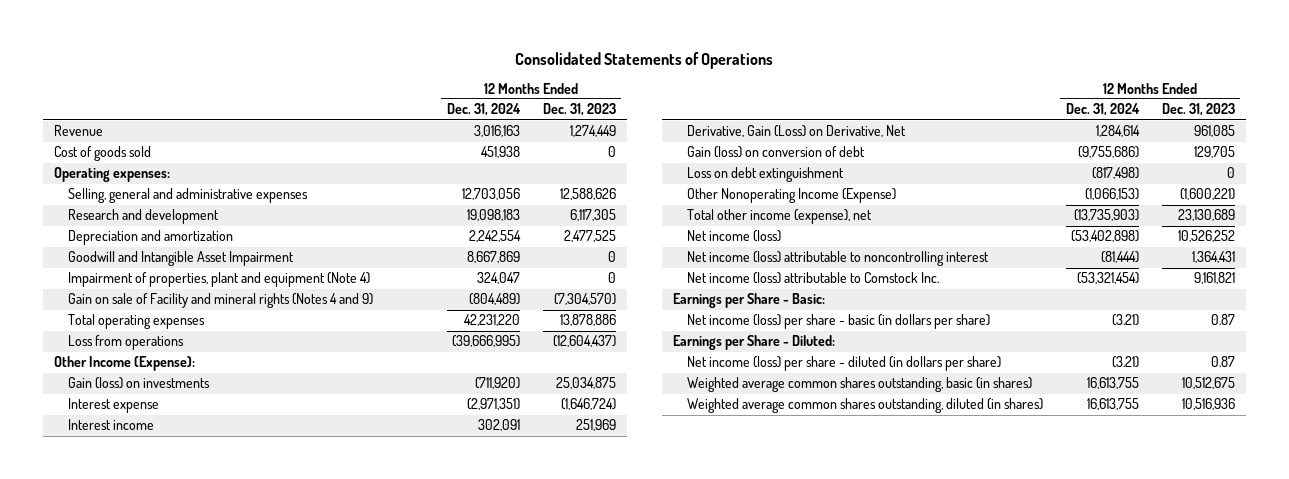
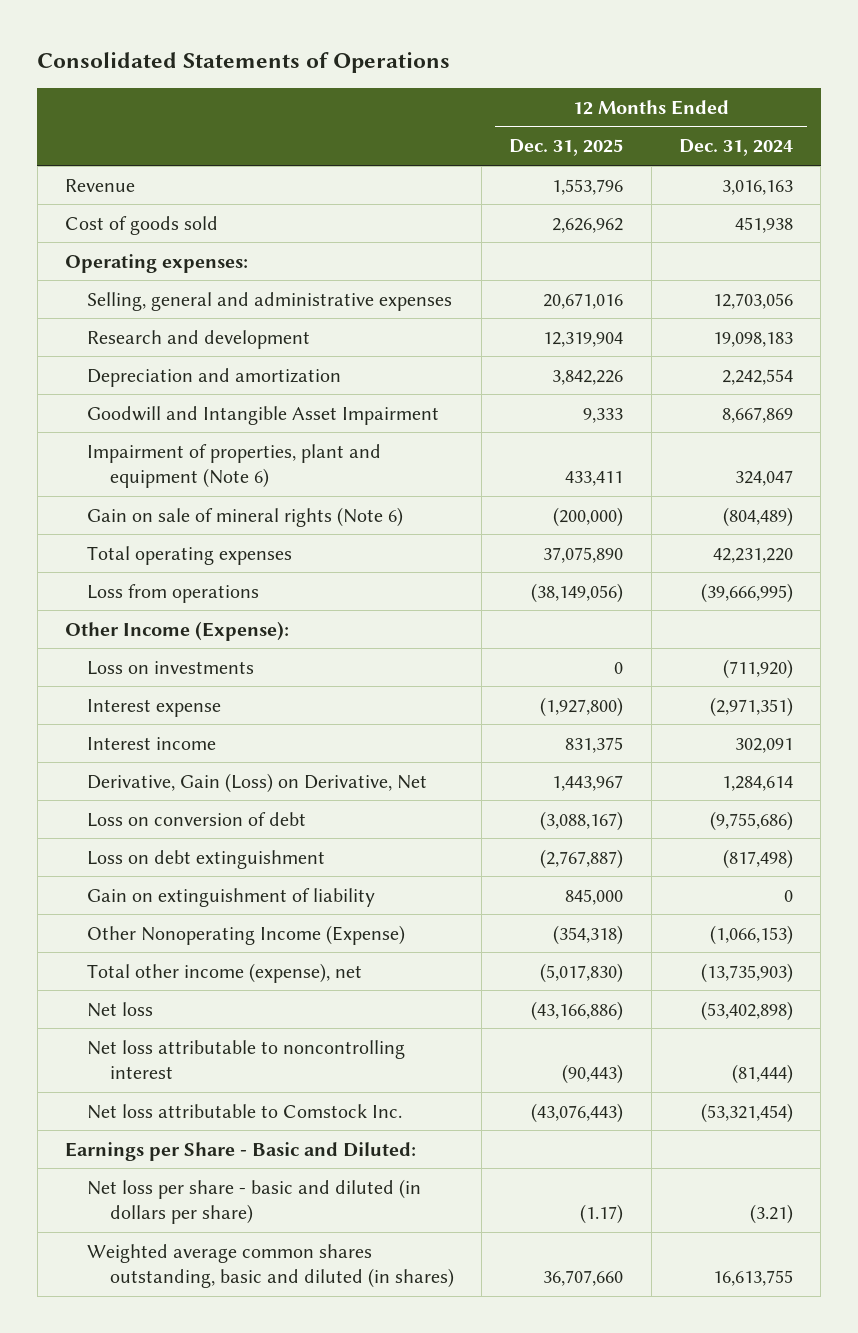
- | 12 Months Ended Dec. 31, 2024 | 12 Months Ended Dec. 31, 2023
+ | 12 Months Ended Dec. 31, 2025 | 12 Months Ended Dec. 31, 2024
- Impairment of properties, plant and equipment (Note 4) | 324,047 | 0
- Gain on sale of Facility and mineral rights (Notes 4 and 9) | (804,489) | (7,304,570)
+ Impairment of properties, plant and equipment (Note 6) | 433,411 | 324,047
+ Gain on sale of mineral rights (Note 6) | (200,000) | (804,489)
- Gain (loss) on investments | (711,920) | 25,034,875
+ Loss on investments | 0 | (711,920)
- Gain (loss) on conversion of debt | (9,755,686) | 129,705
+ Loss on conversion of debt | (3,088,167) | (9,755,686)
+ Gain on extinguishment of liability | 845,000 | 0
- Net income (loss) | (53,402,898) | 10,526,252
- Net income (loss) attributable to noncontrolling interest | (81,444) | 1,364,431
- Net income (loss) attributable to Comstock Inc. | (53,321,454) | 9,161,821
- Earnings per Share - Basic:
- Net income (loss) per share - basic (in dollars per share) | (3.21) | 0.87
- Earnings per Share - Diluted:
- Net income (loss) per share - diluted (in dollars per share) | (3.21) | 0.87
- Weighted average common shares outstanding, basic (in shares) | 16,613,755 | 10,512,675
- Weighted average common shares outstanding, diluted (in shares) | 16,613,755 | 10,516,936
+ Net loss | (43,166,886) | (53,402,898)
+ Net loss attributable to noncontrolling interest | (90,443) | (81,444)
+ Net loss attributable to Comstock Inc. | (43,076,443) | (53,321,454)
+ Earnings per Share - Basic and Diluted:
+ Net loss per share - basic and diluted (in dollars per share) | (1.17) | (3.21)
+ Weighted average common shares outstanding, basic and diluted (in shares) | 36,707,660 | 16,613,755

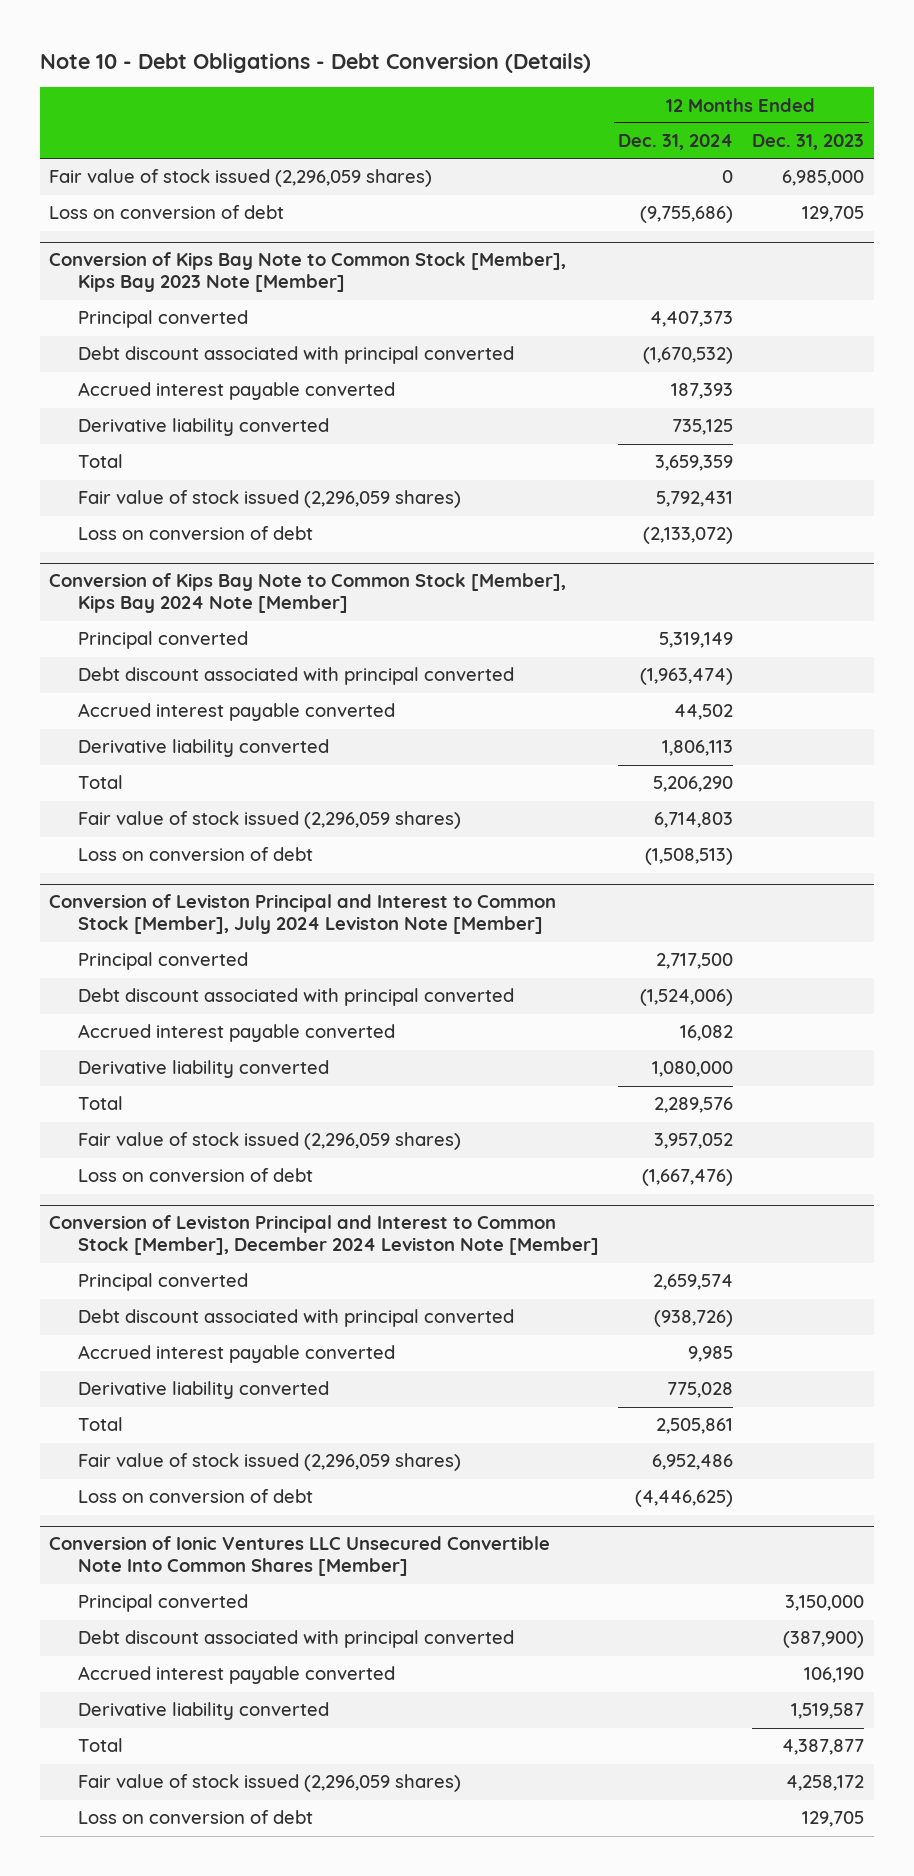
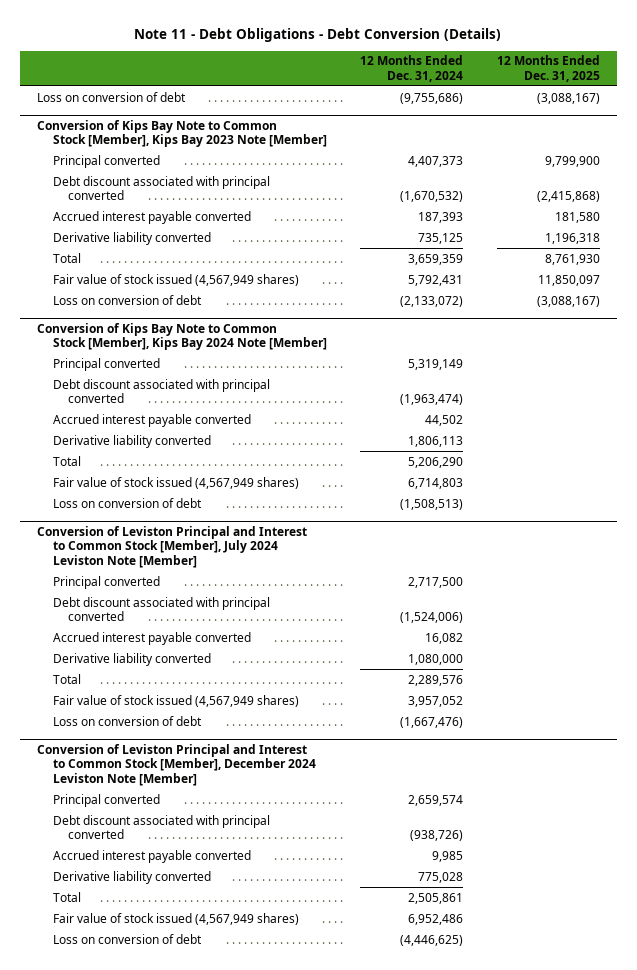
- Note 10 - Debt Obligations - Debt Conversion (Details)
+ Note 11 - Debt Obligations - Debt Conversion (Details)
- | 12 Months Ended Dec. 31, 2024 | 12 Months Ended Dec. 31, 2023
+ | 12 Months Ended Dec. 31, 2024 | 12 Months Ended Dec. 31, 2025
- Fair value of stock issued (2,296,059 shares) | 0 | 6,985,000
@ Conversion of Kips Bay Note to Common Stock [Member], Kips Bay 2023 Note [Member]
- Fair value of stock issued (2,296,059 shares) | 5,792,431 |
+ Fair value of stock issued (4,567,949 shares) | 5,792,431 | 11,850,097
@ Conversion of Kips Bay Note to Common Stock [Member], Kips Bay 2024 Note [Member]
- Fair value of stock issued (2,296,059 shares) | 6,714,803 |
+ Fair value of stock issued (4,567,949 shares) | 6,714,803 |
@ Conversion of Leviston Principal and Interest to Common Stock [Member], July 2024 Leviston Note [Member]
- Fair value of stock issued (2,296,059 shares) | 3,957,052 |
+ Fair value of stock issued (4,567,949 shares) | 3,957,052 |
@ Conversion of Leviston Principal and Interest to Common Stock [Member], December 2024 Leviston Note [Member]
- Fair value of stock issued (2,296,059 shares) | 6,952,486 |
+ Fair value of stock issued (4,567,949 shares) | 6,952,486 |
- Conversion of Ionic Ventures LLC Unsecured Convertible Note Into Common Shares [Member]
- Principal converted | | 3,150,000
- Debt discount associated with principal converted | | (387,900)
- Accrued interest payable converted | | 106,190
- Derivative liability converted | | 1,519,587
- Total | | 4,387,877
- Fair value of stock issued (2,296,059 shares) | | 4,258,172
- Loss on conversion of debt | | 129,705

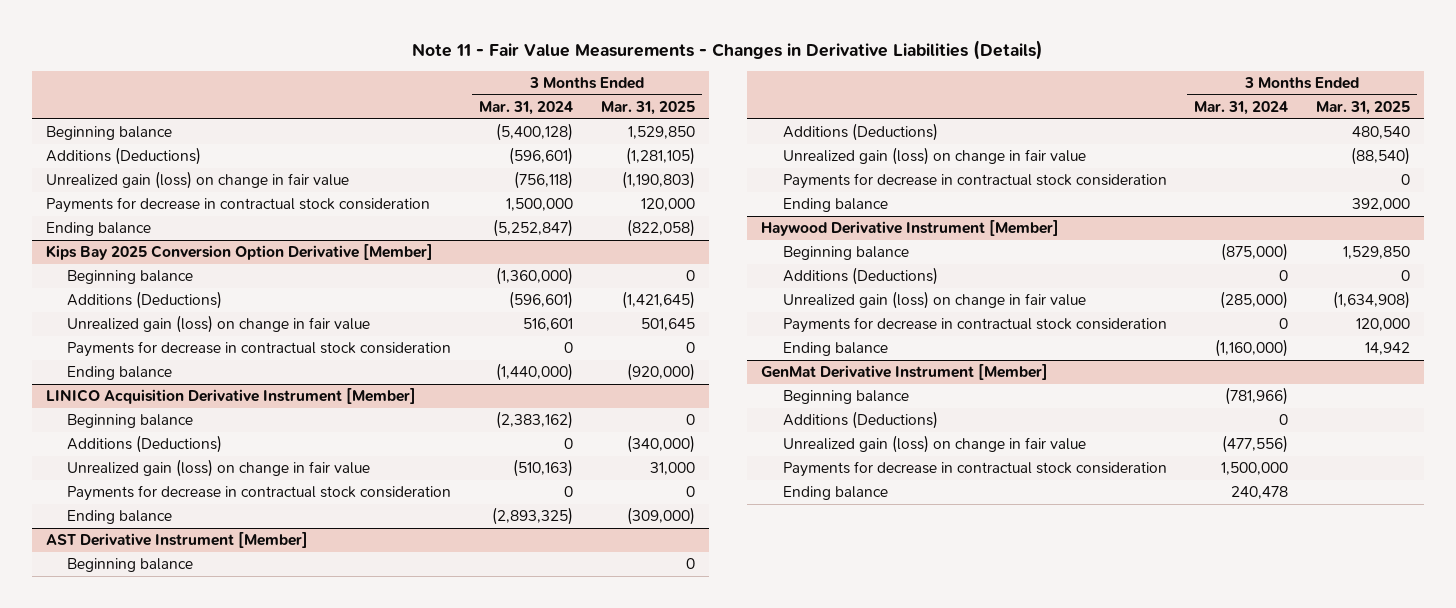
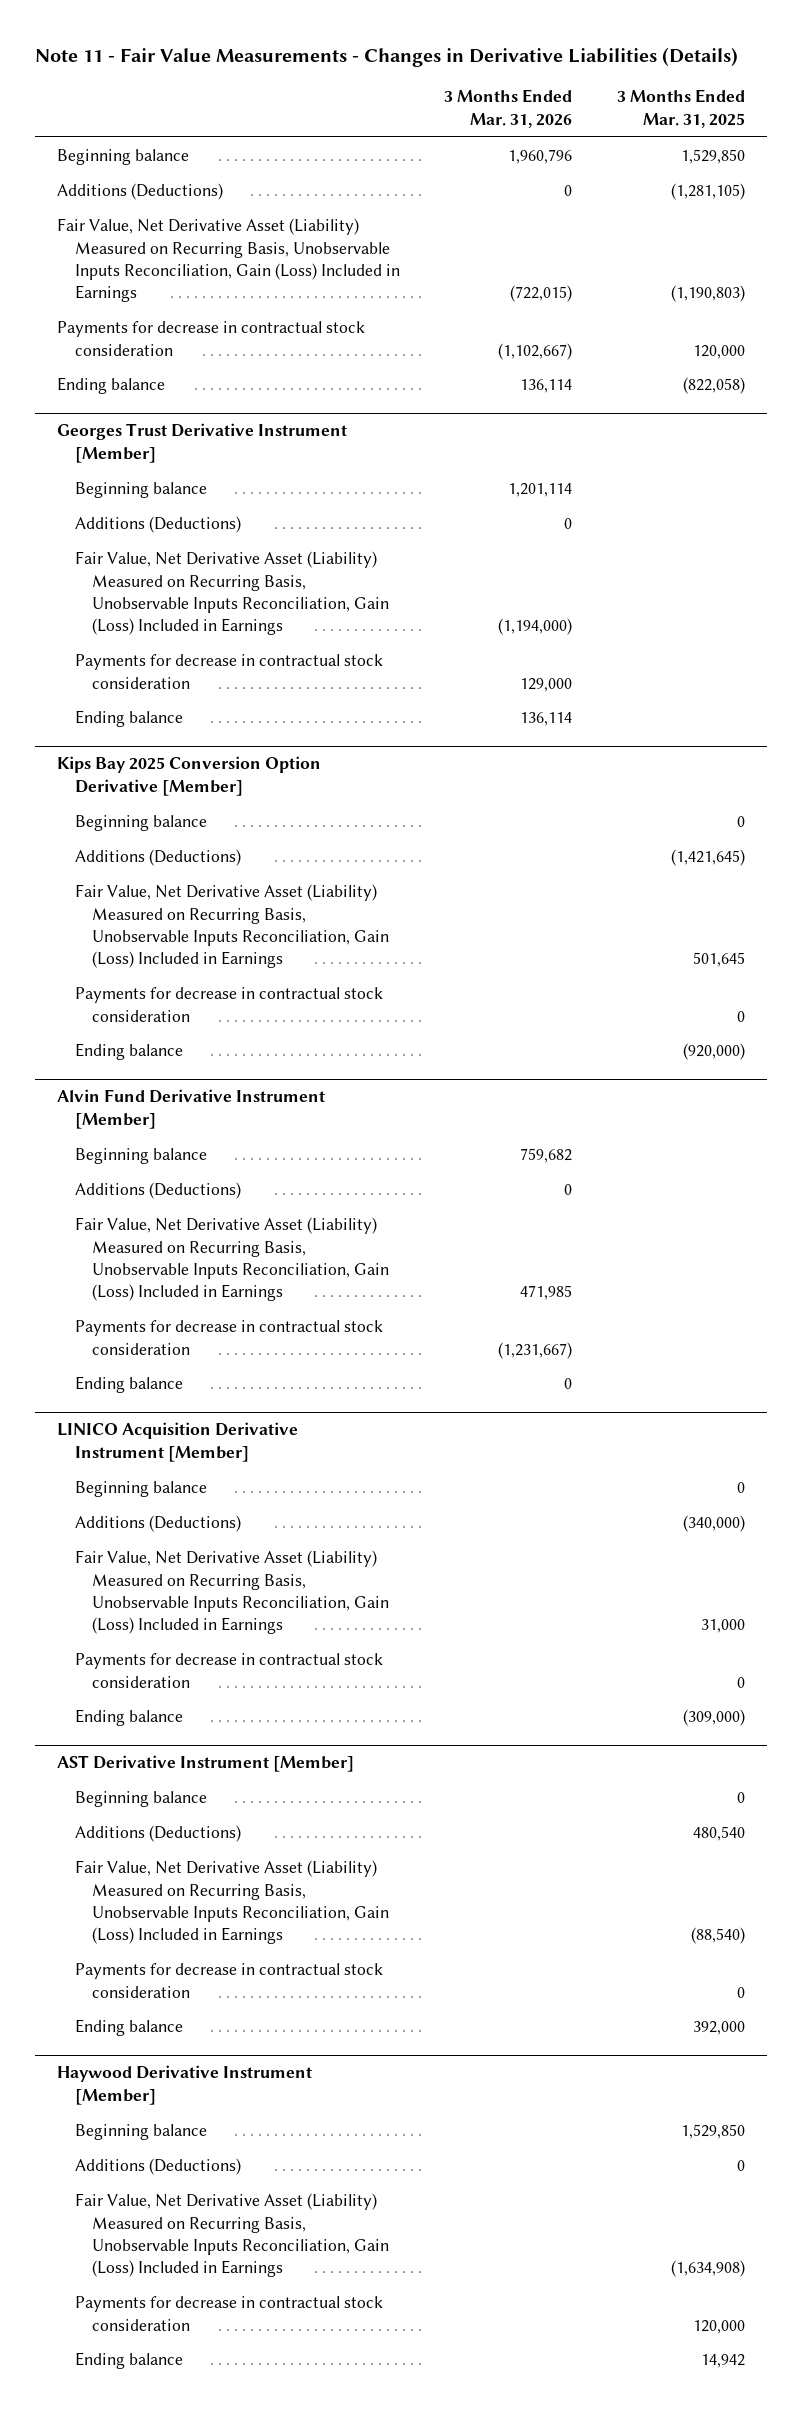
- | 3 Months Ended Mar. 31, 2024 | 3 Months Ended Mar. 31, 2025
+ | 3 Months Ended Mar. 31, 2026 | 3 Months Ended Mar. 31, 2025
- Unrealized gain (loss) on change in fair value | (756,118) | (1,190,803)
+ Fair Value, Net Derivative Asset (Liability) Measured on Recurring Basis, Unobservable Inputs Reconciliation, Gain (Loss) Included in Earnings | (722,015) | (1,190,803)
+ Georges Trust Derivative Instrument [Member]
+ Beginning balance | 1,201,114 |
+ Additions (Deductions) | 0 |
+ Fair Value, Net Derivative Asset (Liability) Measured on Recurring Basis, Unobservable Inputs Reconciliation, Gain (Loss) Included in Earnings | (1,194,000) |
+ Payments for decrease in contractual stock consideration | 129,000 |
+ Ending balance | 136,114 |
@ Kips Bay 2025 Conversion Option Derivative [Member]
- Unrealized gain (loss) on change in fair value | 516,601 | 501,645
+ Fair Value, Net Derivative Asset (Liability) Measured on Recurring Basis, Unobservable Inputs Reconciliation, Gain (Loss) Included in Earnings | | 501,645
+ Alvin Fund Derivative Instrument [Member]
+ Beginning balance | 759,682 |
+ Additions (Deductions) | 0 |
+ Fair Value, Net Derivative Asset (Liability) Measured on Recurring Basis, Unobservable Inputs Reconciliation, Gain (Loss) Included in Earnings | 471,985 |
+ Payments for decrease in contractual stock consideration | (1,231,667) |
+ Ending balance | 0 |
@ LINICO Acquisition Derivative Instrument [Member]
- Unrealized gain (loss) on change in fair value | (510,163) | 31,000
+ Fair Value, Net Derivative Asset (Liability) Measured on Recurring Basis, Unobservable Inputs Reconciliation, Gain (Loss) Included in Earnings | | 31,000
@ AST Derivative Instrument [Member]
- Unrealized gain (loss) on change in fair value | | (88,540)
+ Fair Value, Net Derivative Asset (Liability) Measured on Recurring Basis, Unobservable Inputs Reconciliation, Gain (Loss) Included in Earnings | | (88,540)
@ Haywood Derivative Instrument [Member]
- Unrealized gain (loss) on change in fair value | (285,000) | (1,634,908)
+ Fair Value, Net Derivative Asset (Liability) Measured on Recurring Basis, Unobservable Inputs Reconciliation, Gain (Loss) Included in Earnings | | (1,634,908)
- GenMat Derivative Instrument [Member]
- Beginning balance | (781,966) |
- Additions (Deductions) | 0 |
- Unrealized gain (loss) on change in fair value | (477,556) |
- Payments for decrease in contractual stock consideration | 1,500,000 |
- Ending balance | 240,478 |

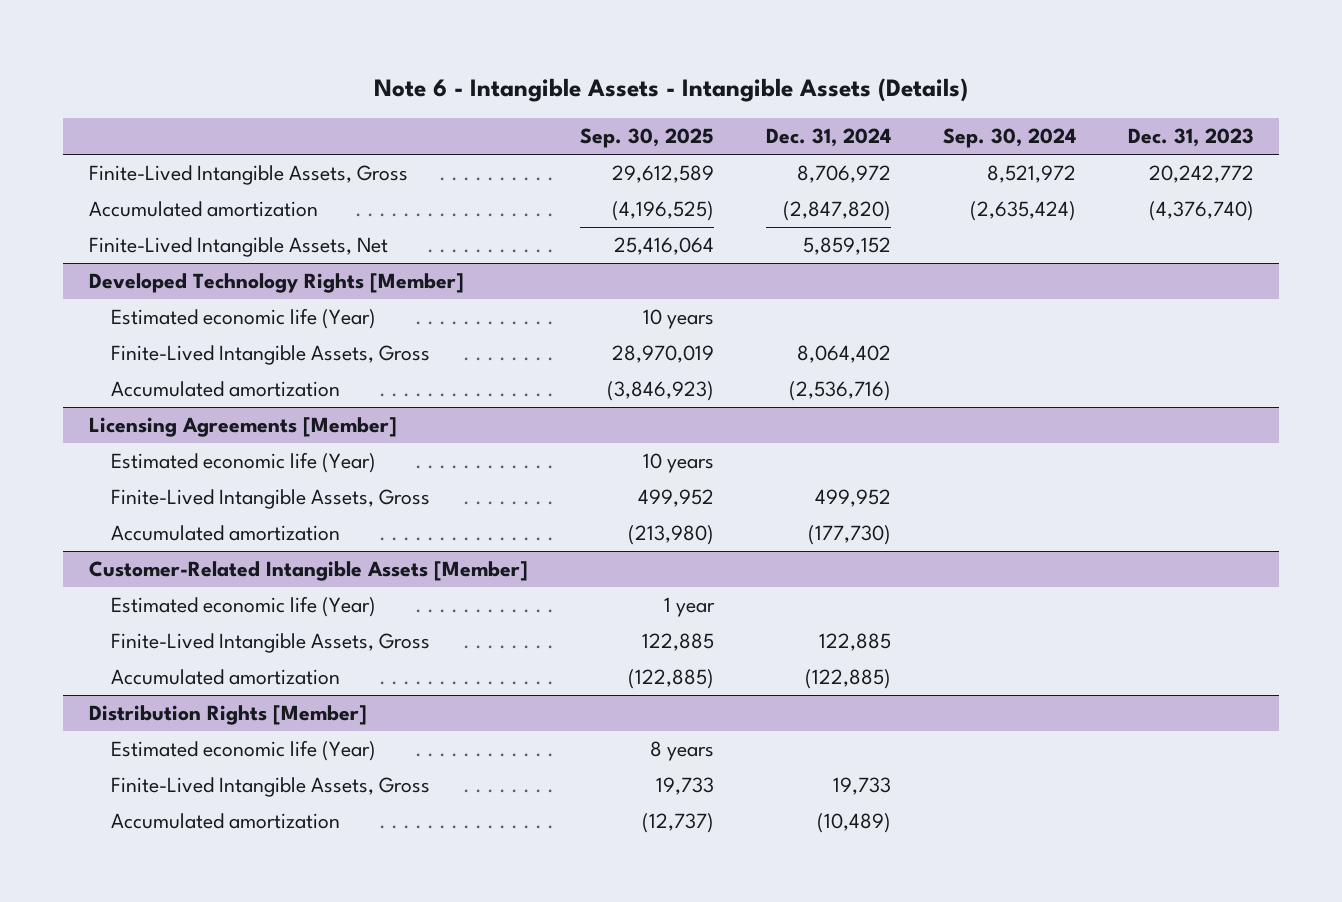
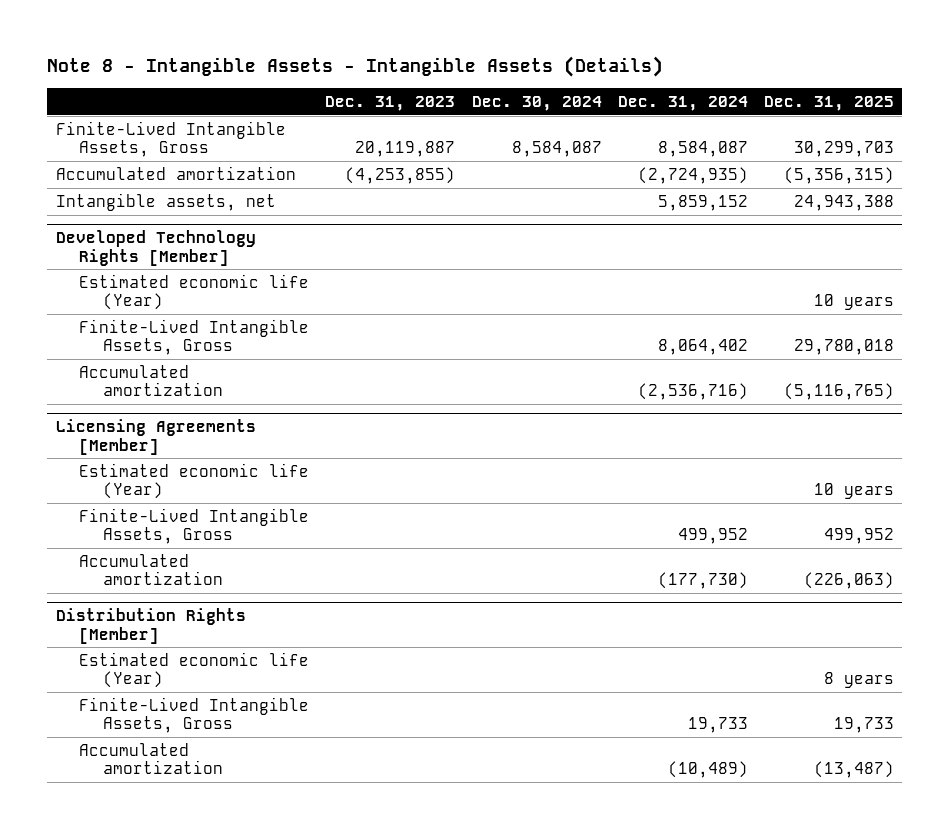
- Note 6 - Intangible Assets - Intangible Assets (Details)
+ Note 8 - Intangible Assets - Intangible Assets (Details)
- | Sep. 30, 2025 | Dec. 31, 2024 | Sep. 30, 2024 | Dec. 31, 2023
+ | Dec. 31, 2023 | Dec. 30, 2024 | Dec. 31, 2024 | Dec. 31, 2025
- Finite-Lived Intangible Assets, Gross | 29,612,589 | 8,706,972 | 8,521,972 | 20,242,772
- Accumulated amortization | (4,196,525) | (2,847,820) | (2,635,424) | (4,376,740)
- Finite-Lived Intangible Assets, Net | 25,416,064 | 5,859,152 | |
+ Finite-Lived Intangible Assets, Gross | 20,119,887 | 8,584,087 | 8,584,087 | 30,299,703
+ Accumulated amortization | (4,253,855) | | (2,724,935) | (5,356,315)
+ Intangible assets, net | | | 5,859,152 | 24,943,388
- Customer-Related Intangible Assets [Member]
- Estimated economic life (Year) | 1 year | | |
- Finite-Lived Intangible Assets, Gross | 122,885 | 122,885 | |
- Accumulated amortization | (122,885) | (122,885) | |

